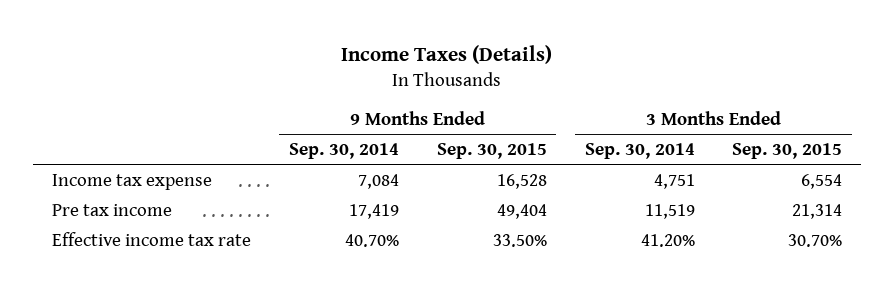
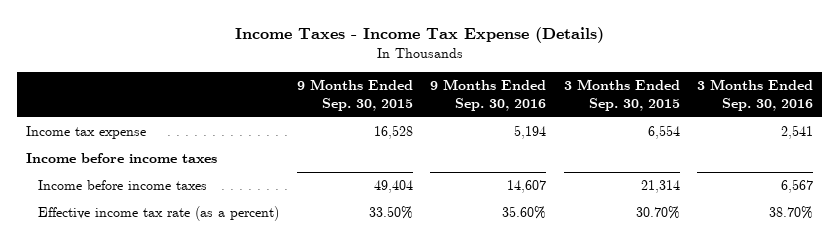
- Income Taxes (Details)
+ Income Taxes - Income Tax Expense (Details)
- | 9 Months Ended Sep. 30, 2014 | 9 Months Ended Sep. 30, 2015 | 3 Months Ended Sep. 30, 2014 | 3 Months Ended Sep. 30, 2015
+ | 9 Months Ended Sep. 30, 2015 | 9 Months Ended Sep. 30, 2016 | 3 Months Ended Sep. 30, 2015 | 3 Months Ended Sep. 30, 2016
- Pre tax income | 17,419 | 49,404 | 11,519 | 21,314
- Effective income tax rate | 40.70% | 33.50% | 41.20% | 30.70%
+ Income before income taxes
+ Income before income taxes | 49,404 | 14,607 | 21,314 | 6,567
+ Effective income tax rate (as a percent) | 33.50% | 35.60% | 30.70% | 38.70%

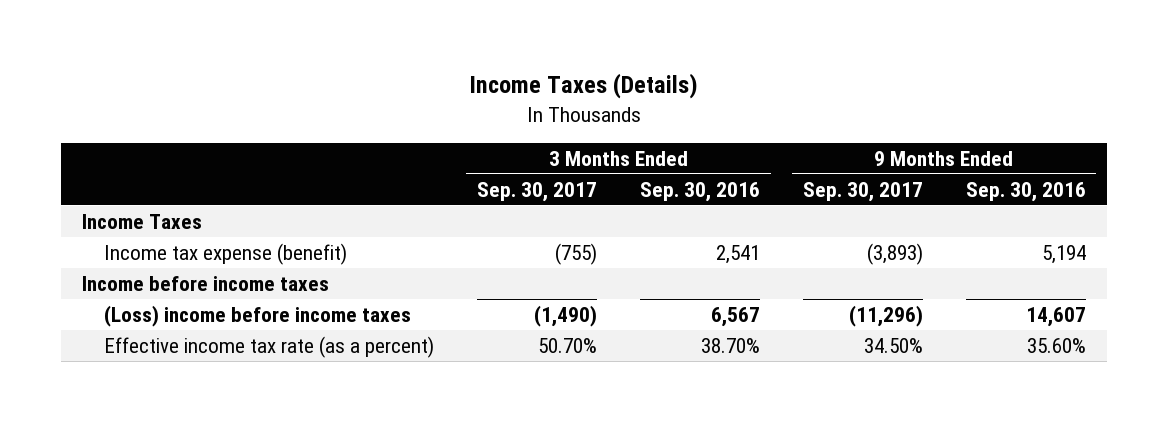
- Income Taxes - Income Tax Expense (Details)
+ Income Taxes (Details)
- | 9 Months Ended Sep. 30, 2015 | 9 Months Ended Sep. 30, 2016 | 3 Months Ended Sep. 30, 2015 | 3 Months Ended Sep. 30, 2016
+ | 3 Months Ended Sep. 30, 2017 | 3 Months Ended Sep. 30, 2016 | 9 Months Ended Sep. 30, 2017 | 9 Months Ended Sep. 30, 2016
- Income tax expense | 16,528 | 5,194 | 6,554 | 2,541
+ Income Taxes
+ Income tax expense (benefit) | (755) | 2,541 | (3,893) | 5,194
- Income before income taxes | 49,404 | 14,607 | 21,314 | 6,567
+ (Loss) income before income taxes | (1,490) | 6,567 | (11,296) | 14,607

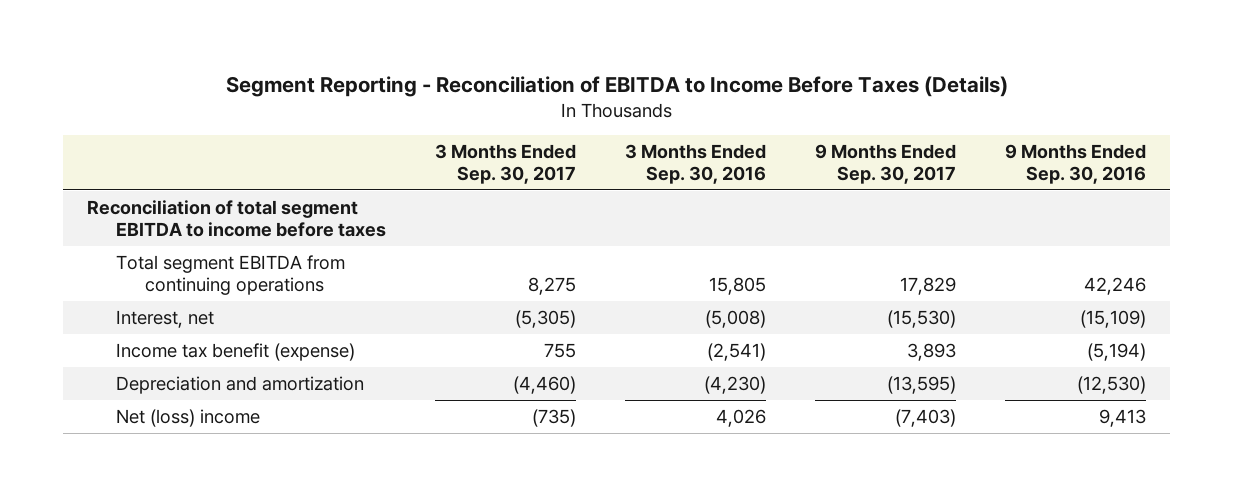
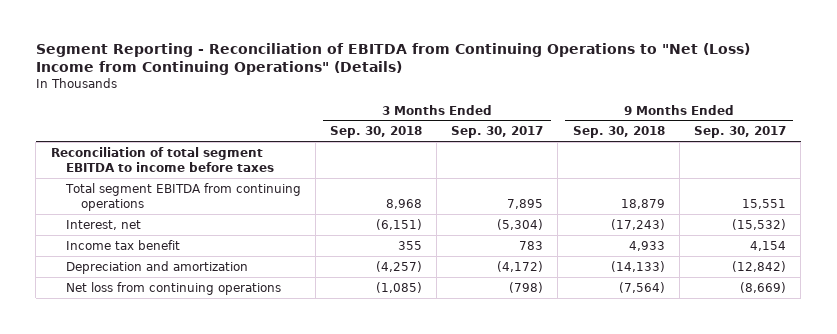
- Segment Reporting - Reconciliation of EBITDA to Income Before Taxes (Details)
+ Segment Reporting - Reconciliation of EBITDA from Continuing Operations to "Net (Loss) Income from Continuing Operations" (Details)
- | 3 Months Ended Sep. 30, 2017 | 3 Months Ended Sep. 30, 2016 | 9 Months Ended Sep. 30, 2017 | 9 Months Ended Sep. 30, 2016
+ | 3 Months Ended Sep. 30, 2018 | 3 Months Ended Sep. 30, 2017 | 9 Months Ended Sep. 30, 2018 | 9 Months Ended Sep. 30, 2017
- Total segment EBITDA from continuing operations | 8,275 | 15,805 | 17,829 | 42,246
- Interest, net | (5,305) | (5,008) | (15,530) | (15,109)
- Income tax benefit (expense) | 755 | (2,541) | 3,893 | (5,194)
- Depreciation and amortization | (4,460) | (4,230) | (13,595) | (12,530)
- Net (loss) income | (735) | 4,026 | (7,403) | 9,413
+ Total segment EBITDA from continuing operations | 8,968 | 7,895 | 18,879 | 15,551
+ Interest, net | (6,151) | (5,304) | (17,243) | (15,532)
+ Income tax benefit | 355 | 783 | 4,933 | 4,154
+ Depreciation and amortization | (4,257) | (4,172) | (14,133) | (12,842)
+ Net loss from continuing operations | (1,085) | (798) | (7,564) | (8,669)

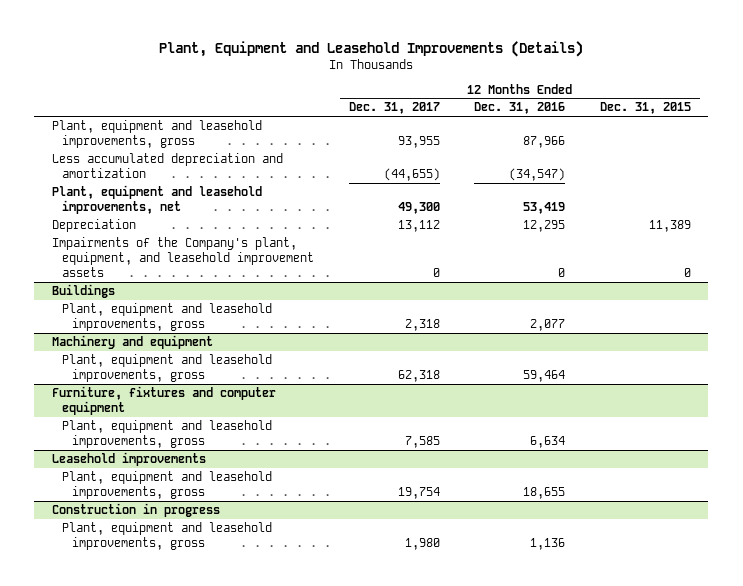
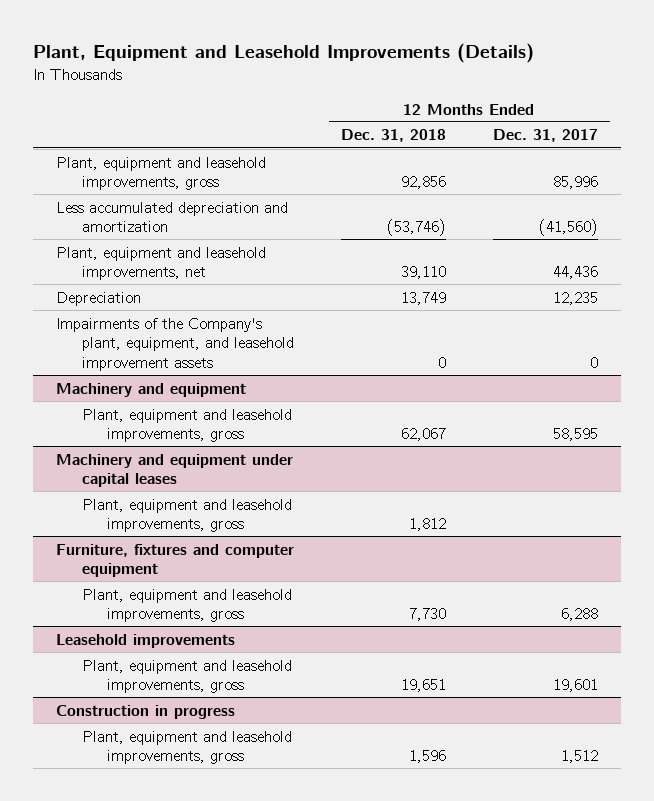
- | 12 Months Ended Dec. 31, 2017 | 12 Months Ended Dec. 31, 2016 | 12 Months Ended Dec. 31, 2015
+ | 12 Months Ended Dec. 31, 2018 | 12 Months Ended Dec. 31, 2017
- Plant, equipment and leasehold improvements, gross | 93,955 | 87,966 |
- Less accumulated depreciation and amortization | (44,655) | (34,547) |
- Plant, equipment and leasehold improvements, net | 49,300 | 53,419 |
- Depreciation | 13,112 | 12,295 | 11,389
+ Plant, equipment and leasehold improvements, gross | 92,856 | 85,996
+ Less accumulated depreciation and amortization | (53,746) | (41,560)
+ Plant, equipment and leasehold improvements, net | 39,110 | 44,436
+ Depreciation | 13,749 | 12,235
- Buildings
- Plant, equipment and leasehold improvements, gross | 2,318 | 2,077 |
@ Machinery and equipment
- Plant, equipment and leasehold improvements, gross | 62,318 | 59,464 |
+ Plant, equipment and leasehold improvements, gross | 62,067 | 58,595
+ Machinery and equipment under capital leases
+ Plant, equipment and leasehold improvements, gross | 1,812 |
@ Furniture, fixtures and computer equipment
- Plant, equipment and leasehold improvements, gross | 7,585 | 6,634 |
+ Plant, equipment and leasehold improvements, gross | 7,730 | 6,288
@ Leasehold improvements
- Plant, equipment and leasehold improvements, gross | 19,754 | 18,655 |
+ Plant, equipment and leasehold improvements, gross | 19,651 | 19,601
@ Construction in progress
- Plant, equipment and leasehold improvements, gross | 1,980 | 1,136 |
+ Plant, equipment and leasehold improvements, gross | 1,596 | 1,512

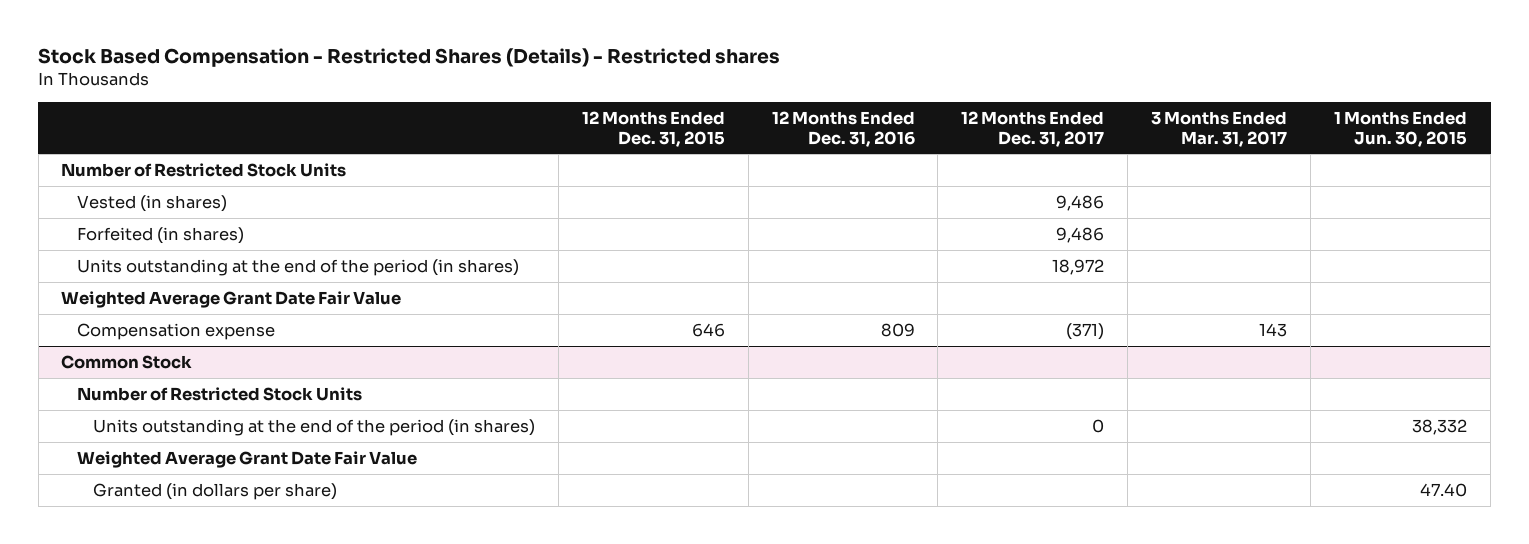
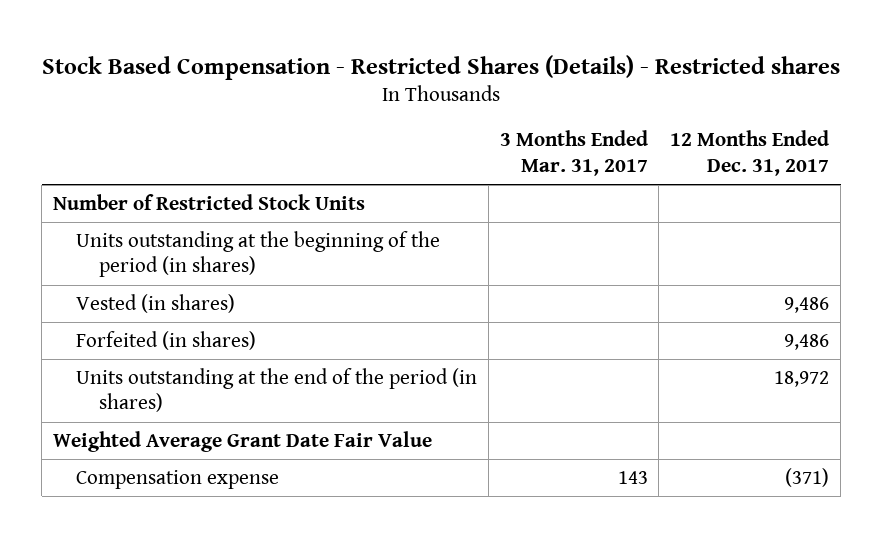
- | 12 Months Ended Dec. 31, 2015 | 12 Months Ended Dec. 31, 2016 | 12 Months Ended Dec. 31, 2017 | 3 Months Ended Mar. 31, 2017 | 1 Months Ended Jun. 30, 2015
+ | 3 Months Ended Mar. 31, 2017 | 12 Months Ended Dec. 31, 2017
+ Units outstanding at the beginning of the period (in shares)
- Common Stock
- Number of Restricted Stock Units
- Units outstanding at the end of the period (in shares) | | | 0 | | 38,332
- Weighted Average Grant Date Fair Value
- Granted (in dollars per share) | | | | | 47.40

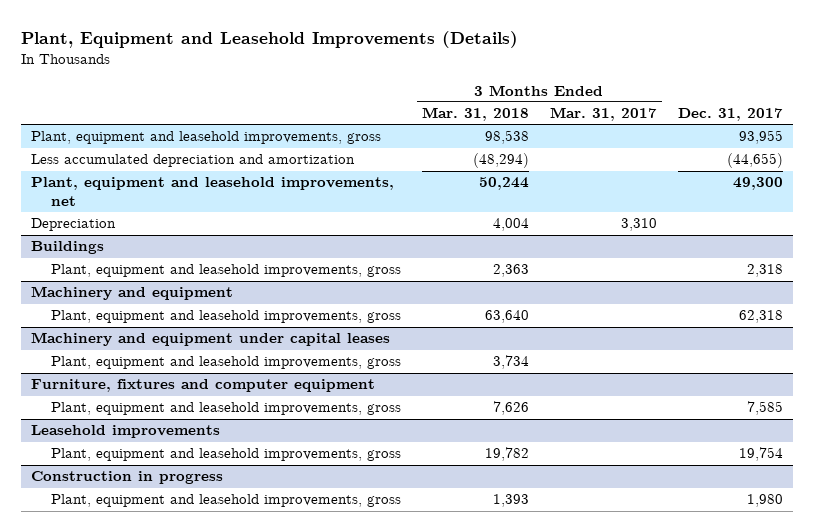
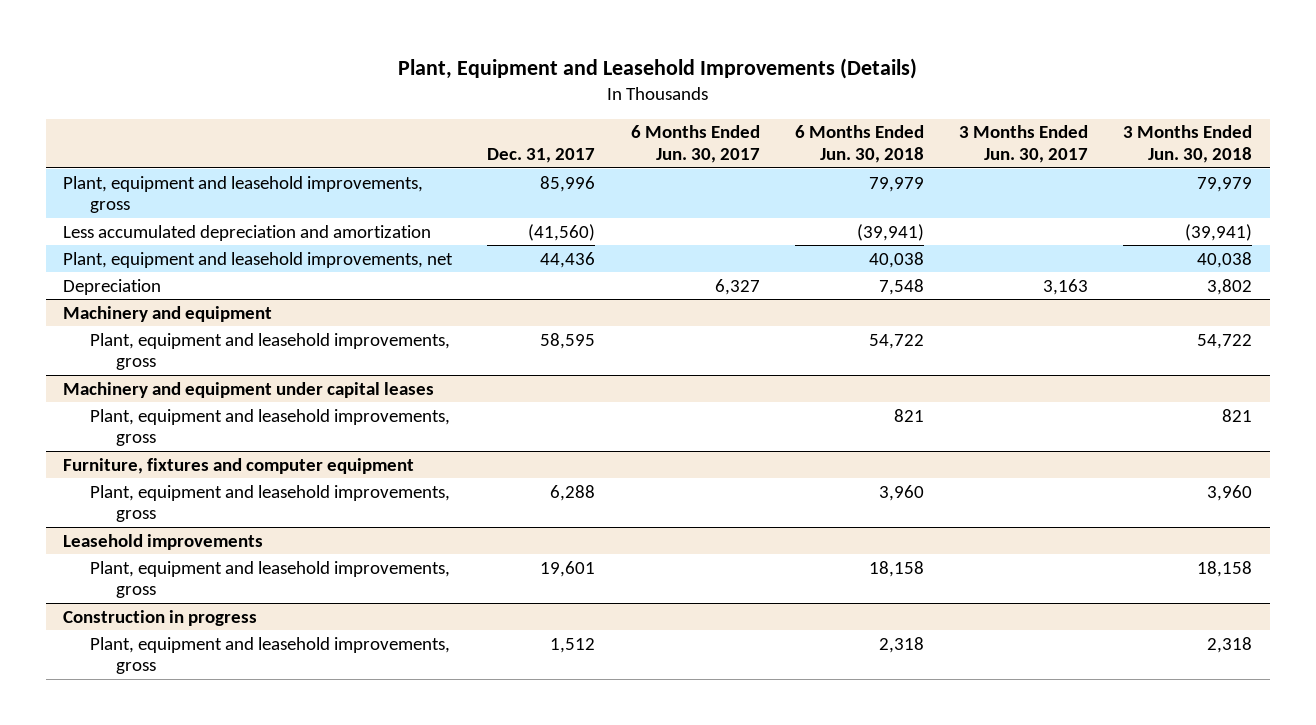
- | 3 Months Ended Mar. 31, 2018 | 3 Months Ended Mar. 31, 2017 | Dec. 31, 2017
+ | Dec. 31, 2017 | 6 Months Ended Jun. 30, 2017 | 6 Months Ended Jun. 30, 2018 | 3 Months Ended Jun. 30, 2017 | 3 Months Ended Jun. 30, 2018
- Plant, equipment and leasehold improvements, gross | 98,538 | | 93,955
- Less accumulated depreciation and amortization | (48,294) | | (44,655)
- Plant, equipment and leasehold improvements, net | 50,244 | | 49,300
+ Plant, equipment and leasehold improvements, gross | 85,996 | | 79,979 | | 79,979
+ Less accumulated depreciation and amortization | (41,560) | | (39,941) | | (39,941)
+ Plant, equipment and leasehold improvements, net | 44,436 | | 40,038 | | 40,038
- Buildings
- Plant, equipment and leasehold improvements, gross | 2,363 | | 2,318
@ Machinery and equipment
- Plant, equipment and leasehold improvements, gross | 63,640 | | 62,318
+ Plant, equipment and leasehold improvements, gross | 58,595 | | 54,722 | | 54,722
@ Furniture, fixtures and computer equipment
- Plant, equipment and leasehold improvements, gross | 7,626 | | 7,585
+ Plant, equipment and leasehold improvements, gross | 6,288 | | 3,960 | | 3,960
@ Leasehold improvements
- Plant, equipment and leasehold improvements, gross | 19,782 | | 19,754
+ Plant, equipment and leasehold improvements, gross | 19,601 | | 18,158 | | 18,158
@ Construction in progress
- Plant, equipment and leasehold improvements, gross | 1,393 | | 1,980
+ Plant, equipment and leasehold improvements, gross | 1,512 | | 2,318 | | 2,318

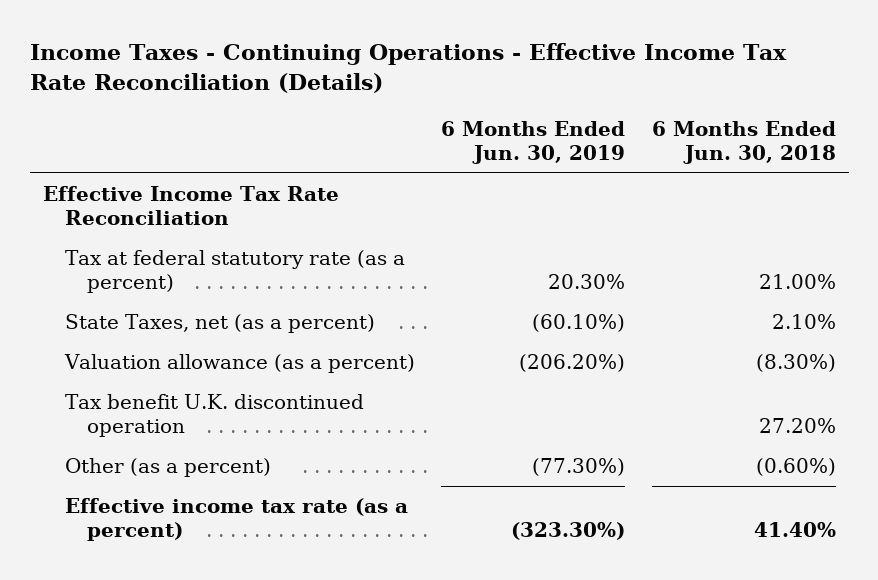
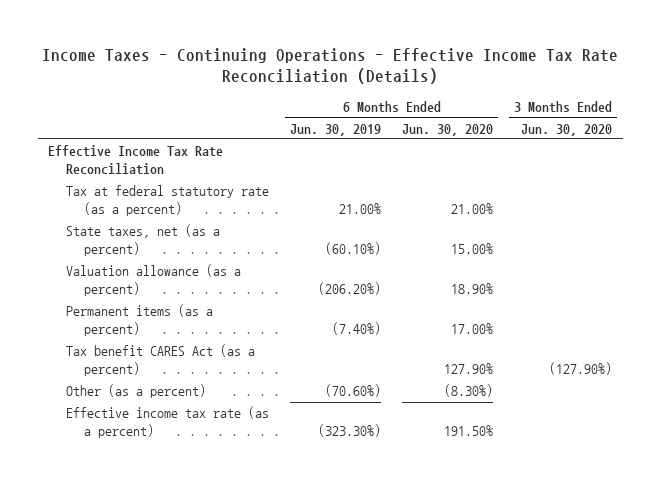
- | 6 Months Ended Jun. 30, 2019 | 6 Months Ended Jun. 30, 2018
+ | 6 Months Ended Jun. 30, 2019 | 6 Months Ended Jun. 30, 2020 | 3 Months Ended Jun. 30, 2020
- Tax at federal statutory rate (as a percent) | 20.30% | 21.00%
- State Taxes, net (as a percent) | (60.10%) | 2.10%
+ Tax at federal statutory rate (as a percent) | 21.00% | 21.00% |
+ State taxes, net (as a percent) | (60.10%) | 15.00% |
- Tax benefit U.K. discontinued operation | | 27.20%
- Other (as a percent) | (77.30%) | (0.60%)
+ Permanent items (as a percent) | (7.40%) | 17.00% |
+ Tax benefit CARES Act (as a percent) | | 127.90% | (127.90%)
+ Other (as a percent) | (70.60%) | (8.30%) |

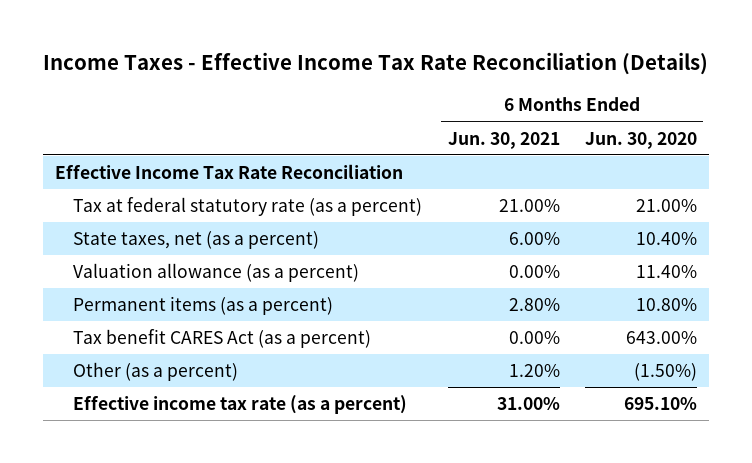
- Income Taxes - Continuing Operations - Effective Income Tax Rate Reconciliation (Details)
+ Income Taxes - Effective Income Tax Rate Reconciliation (Details)
- | 6 Months Ended Jun. 30, 2019 | 6 Months Ended Jun. 30, 2020 | 3 Months Ended Jun. 30, 2020
+ | 6 Months Ended Jun. 30, 2021 | 6 Months Ended Jun. 30, 2020
- State taxes, net (as a percent) | (60.10%) | 15.00% |
- Valuation allowance (as a percent) | (206.20%) | 18.90% |
- Permanent items (as a percent) | (7.40%) | 17.00% |
- Tax benefit CARES Act (as a percent) | | 127.90% | (127.90%)
- Other (as a percent) | (70.60%) | (8.30%) |
- Effective income tax rate (as a percent) | (323.30%) | 191.50% |
+ State taxes, net (as a percent) | 6.00% | 10.40%
+ Valuation allowance (as a percent) | 0.00% | 11.40%
+ Permanent items (as a percent) | 2.80% | 10.80%
+ Tax benefit CARES Act (as a percent) | 0.00% | 643.00%
+ Other (as a percent) | 1.20% | (1.50%)
+ Effective income tax rate (as a percent) | 31.00% | 695.10%

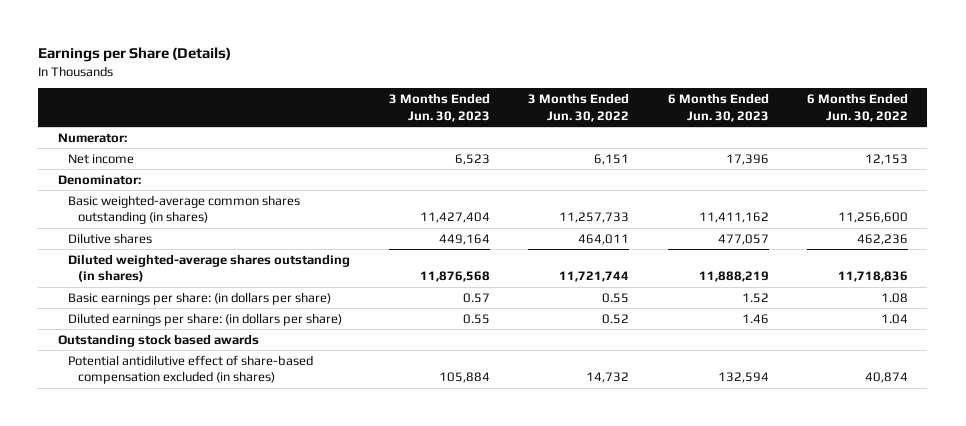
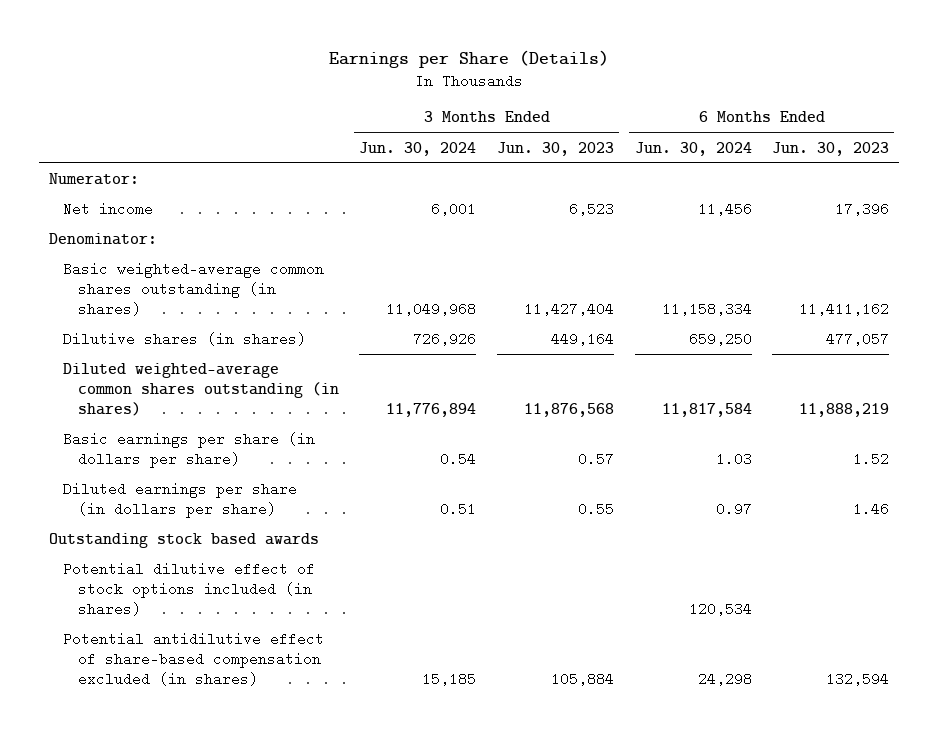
- | 3 Months Ended Jun. 30, 2023 | 3 Months Ended Jun. 30, 2022 | 6 Months Ended Jun. 30, 2023 | 6 Months Ended Jun. 30, 2022
+ | 3 Months Ended Jun. 30, 2024 | 3 Months Ended Jun. 30, 2023 | 6 Months Ended Jun. 30, 2024 | 6 Months Ended Jun. 30, 2023
- Dilutive shares | 449,164 | 464,011 | 477,057 | 462,236
- Diluted weighted-average shares outstanding (in shares) | 11,876,568 | 11,721,744 | 11,888,219 | 11,718,836
- Basic earnings per share: (in dollars per share) | 0.57 | 0.55 | 1.52 | 1.08
- Diluted earnings per share: (in dollars per share) | 0.55 | 0.52 | 1.46 | 1.04
+ Dilutive shares (in shares) | 726,926 | 449,164 | 659,250 | 477,057
+ Diluted weighted-average common shares outstanding (in shares) | 11,776,894 | 11,876,568 | 11,817,584 | 11,888,219
+ Basic earnings per share (in dollars per share) | 0.54 | 0.57 | 1.03 | 1.52
+ Diluted earnings per share (in dollars per share) | 0.51 | 0.55 | 0.97 | 1.46
+ Potential dilutive effect of stock options included (in shares) | | | 120,534 |

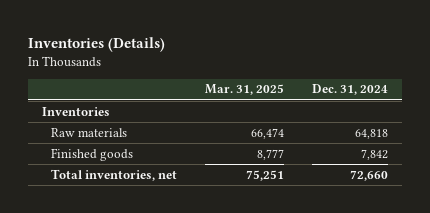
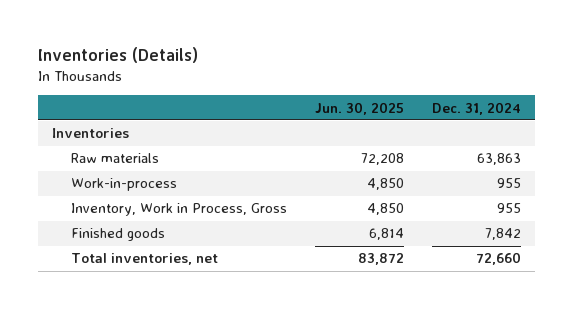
- | Mar. 31, 2025 | Dec. 31, 2024
+ | Jun. 30, 2025 | Dec. 31, 2024
- Raw materials | 66,474 | 64,818
+ Raw materials | 72,208 | 63,863
+ Work-in-process | 4,850 | 955
+ Inventory, Work in Process, Gross | 4,850 | 955

